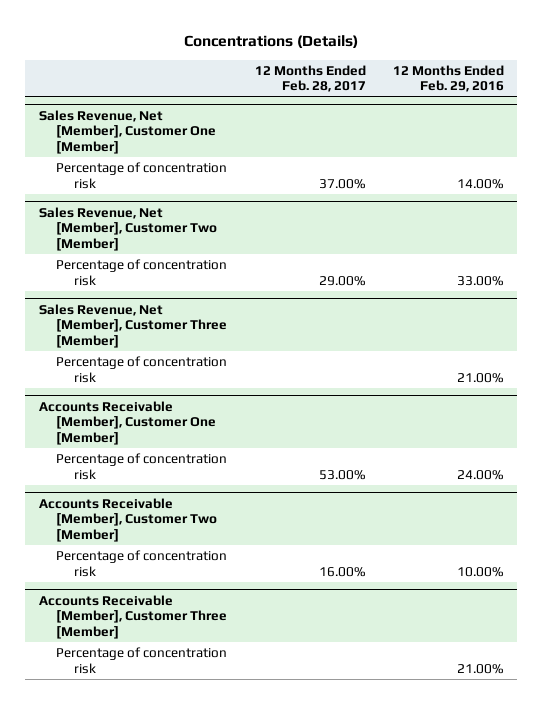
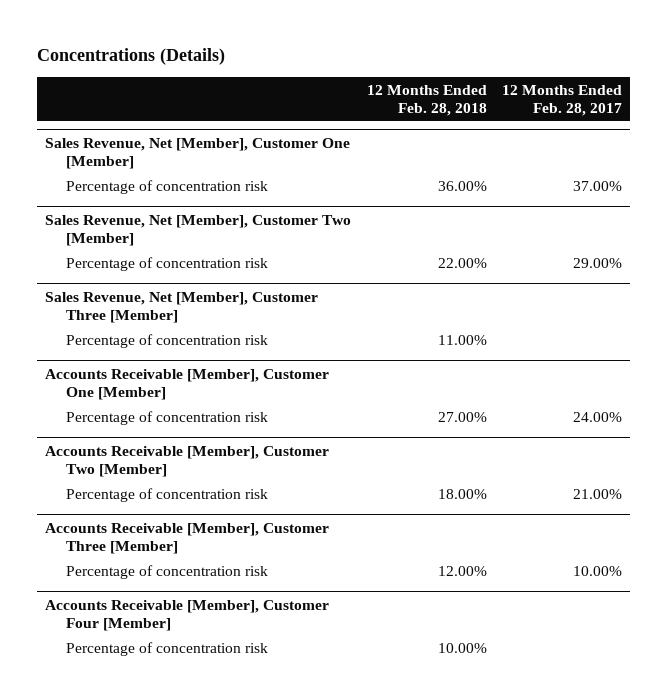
- | 12 Months Ended Feb. 28, 2017 | 12 Months Ended Feb. 29, 2016
+ | 12 Months Ended Feb. 28, 2018 | 12 Months Ended Feb. 28, 2017
@ Accounts Receivable [Member], Customer One [Member]
- Percentage of concentration risk | 53.00% | 24.00%
+ Percentage of concentration risk | 27.00% | 24.00%
@ Accounts Receivable [Member], Customer Two [Member]
- Percentage of concentration risk | 16.00% | 10.00%
+ Percentage of concentration risk | 18.00% | 21.00%
@ Accounts Receivable [Member], Customer Three [Member]
+ Percentage of concentration risk | 12.00% | 10.00%
+ Accounts Receivable [Member], Customer Four [Member]

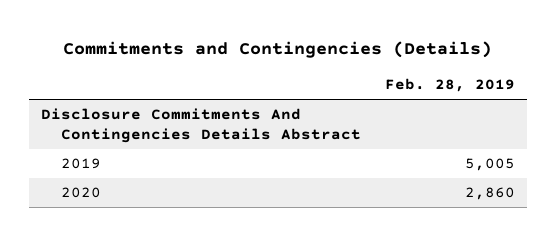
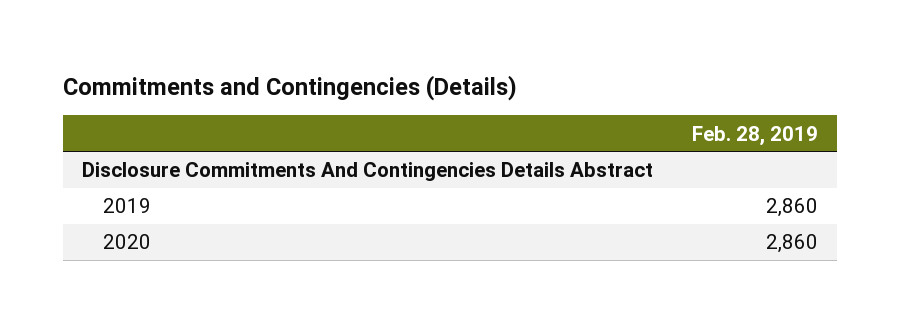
- 2019 | 5,005
+ 2019 | 2,860

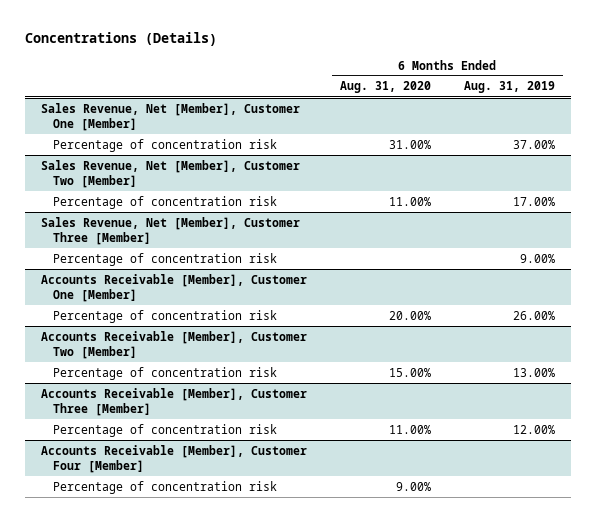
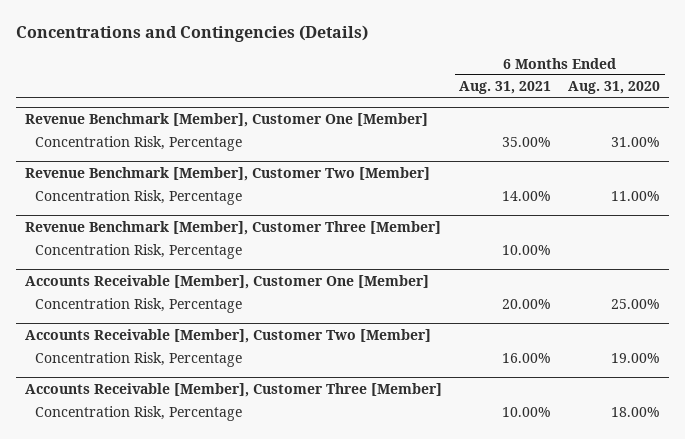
- Concentrations (Details)
+ Concentrations and Contingencies (Details)
- | 6 Months Ended Aug. 31, 2020 | 6 Months Ended Aug. 31, 2019
+ | 6 Months Ended Aug. 31, 2021 | 6 Months Ended Aug. 31, 2020
- Sales Revenue, Net [Member], Customer One [Member]
- Percentage of concentration risk | 31.00% | 37.00%
- Sales Revenue, Net [Member], Customer Two [Member]
- Percentage of concentration risk | 11.00% | 17.00%
- Sales Revenue, Net [Member], Customer Three [Member]
- Percentage of concentration risk | | 9.00%
+ Revenue Benchmark [Member], Customer One [Member]
+ Concentration Risk, Percentage | 35.00% | 31.00%
+ Revenue Benchmark [Member], Customer Two [Member]
+ Concentration Risk, Percentage | 14.00% | 11.00%
+ Revenue Benchmark [Member], Customer Three [Member]
+ Concentration Risk, Percentage | 10.00% |
@ Accounts Receivable [Member], Customer One [Member]
- Percentage of concentration risk | 20.00% | 26.00%
+ Concentration Risk, Percentage | 20.00% | 25.00%
@ Accounts Receivable [Member], Customer Two [Member]
- Percentage of concentration risk | 15.00% | 13.00%
+ Concentration Risk, Percentage | 16.00% | 19.00%
@ Accounts Receivable [Member], Customer Three [Member]
- Percentage of concentration risk | 11.00% | 12.00%
- Accounts Receivable [Member], Customer Four [Member]
- Percentage of concentration risk | 9.00% |
@ Accounts Receivable [Member], Customer Three [Member]
+ Concentration Risk, Percentage | 10.00% | 18.00%

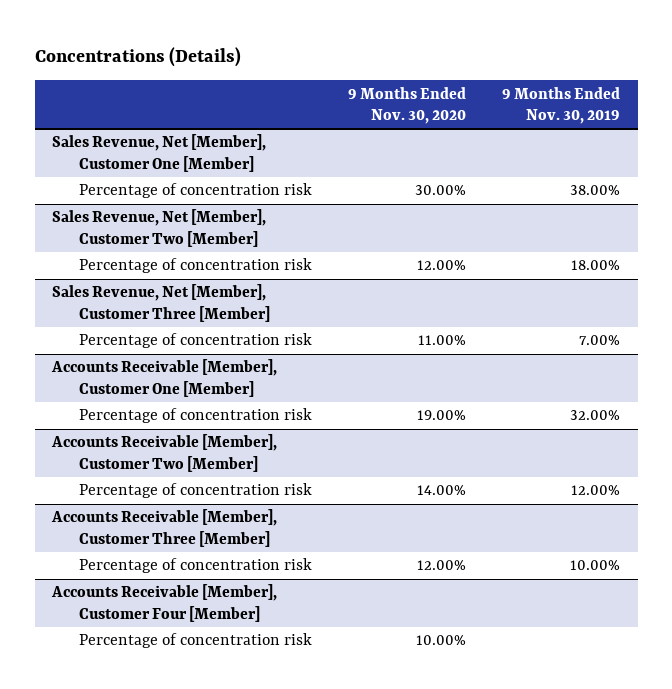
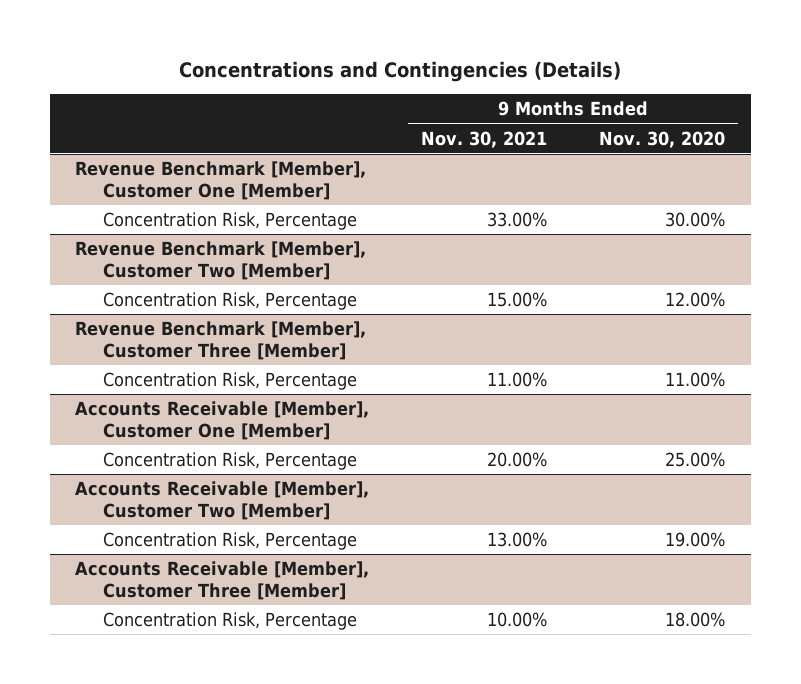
- Concentrations (Details)
+ Concentrations and Contingencies (Details)
- | 9 Months Ended Nov. 30, 2020 | 9 Months Ended Nov. 30, 2019
+ | 9 Months Ended Nov. 30, 2021 | 9 Months Ended Nov. 30, 2020
- Sales Revenue, Net [Member], Customer One [Member]
- Percentage of concentration risk | 30.00% | 38.00%
- Sales Revenue, Net [Member], Customer Two [Member]
- Percentage of concentration risk | 12.00% | 18.00%
- Sales Revenue, Net [Member], Customer Three [Member]
- Percentage of concentration risk | 11.00% | 7.00%
+ Revenue Benchmark [Member], Customer One [Member]
+ Concentration Risk, Percentage | 33.00% | 30.00%
+ Revenue Benchmark [Member], Customer Two [Member]
+ Concentration Risk, Percentage | 15.00% | 12.00%
+ Revenue Benchmark [Member], Customer Three [Member]
+ Concentration Risk, Percentage | 11.00% | 11.00%
@ Accounts Receivable [Member], Customer One [Member]
- Percentage of concentration risk | 19.00% | 32.00%
+ Concentration Risk, Percentage | 20.00% | 25.00%
@ Accounts Receivable [Member], Customer Two [Member]
- Percentage of concentration risk | 14.00% | 12.00%
+ Concentration Risk, Percentage | 13.00% | 19.00%
@ Accounts Receivable [Member], Customer Three [Member]
- Percentage of concentration risk | 12.00% | 10.00%
- Accounts Receivable [Member], Customer Four [Member]
- Percentage of concentration risk | 10.00% |
@ Accounts Receivable [Member], Customer Three [Member]
+ Concentration Risk, Percentage | 10.00% | 18.00%

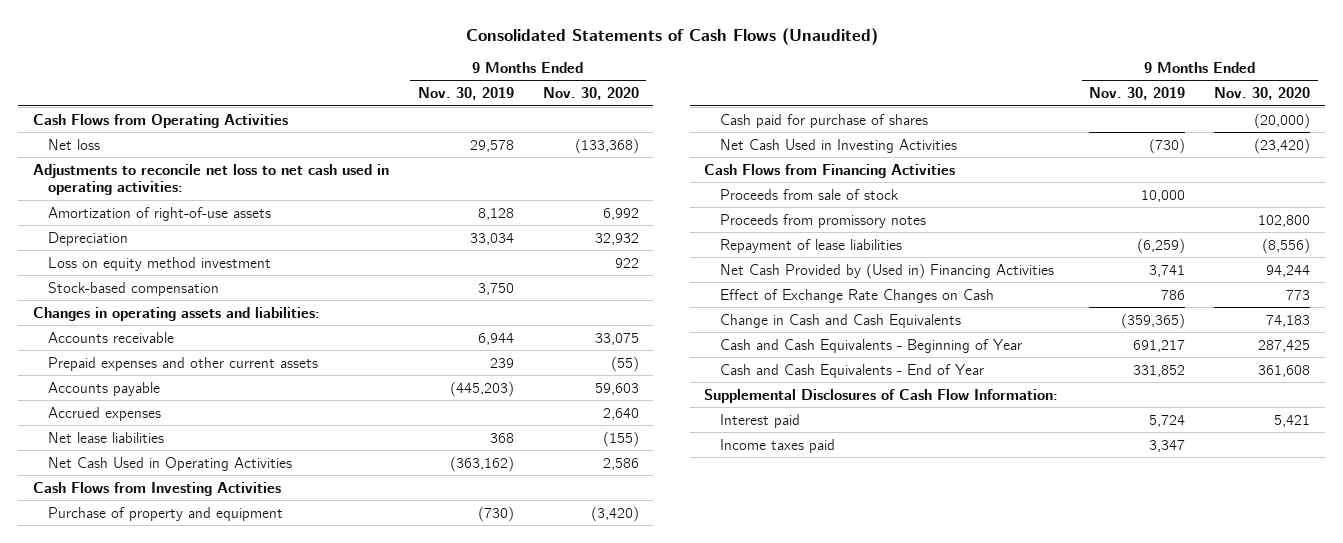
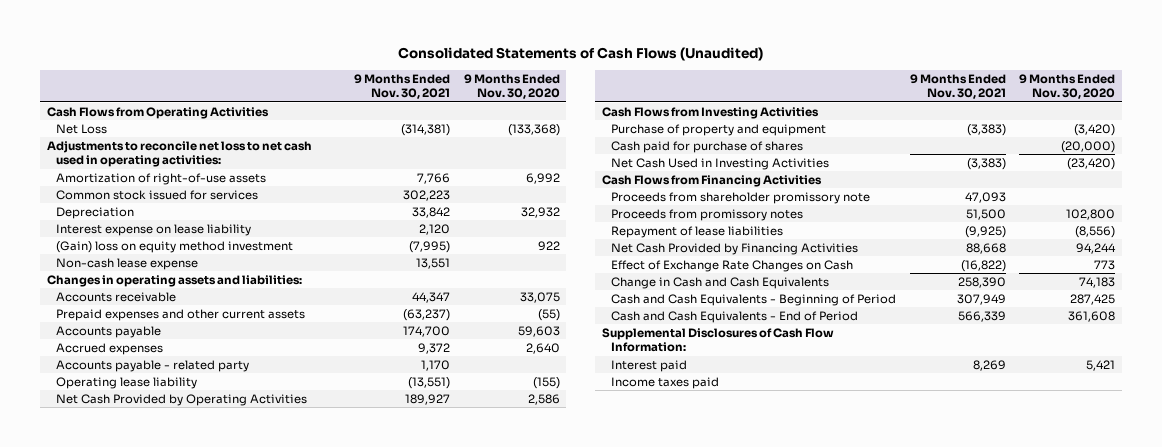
- | 9 Months Ended Nov. 30, 2019 | 9 Months Ended Nov. 30, 2020
+ | 9 Months Ended Nov. 30, 2021 | 9 Months Ended Nov. 30, 2020
- Net loss | 29,578 | (133,368)
+ Net Loss | (314,381) | (133,368)
+ Common stock issued for services | 302,223 |
- Loss on equity method investment | | 922
- Stock-based compensation | 3,750 |
+ Interest expense on lease liability | 2,120 |
+ (Gain) loss on equity method investment | (7,995) | 922
+ Non-cash lease expense | 13,551 |
- Net lease liabilities | 368 | (155)
- Net Cash Used in Operating Activities | (363,162) | 2,586
+ Accounts payable - related party | 1,170 |
+ Operating lease liability | (13,551) | (155)
+ Net Cash Provided by Operating Activities | 189,927 | 2,586
- Proceeds from sale of stock | 10,000 |
+ Proceeds from shareholder promissory note | 47,093 |
- Net Cash Provided by (Used in) Financing Activities | 3,741 | 94,244
+ Net Cash Provided by Financing Activities | 88,668 | 94,244
- Cash and Cash Equivalents - Beginning of Year | 691,217 | 287,425
- Cash and Cash Equivalents - End of Year | 331,852 | 361,608
+ Cash and Cash Equivalents - Beginning of Period | 307,949 | 287,425
+ Cash and Cash Equivalents - End of Period | 566,339 | 361,608

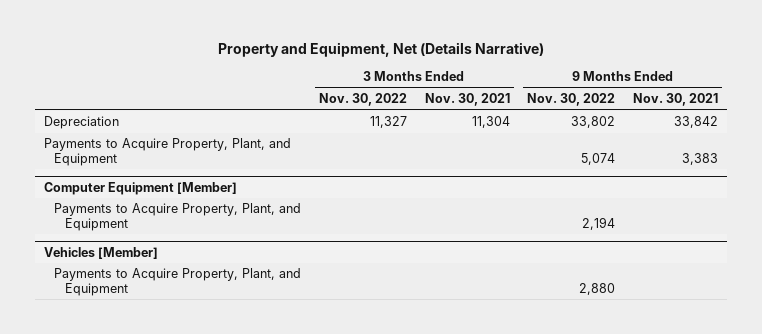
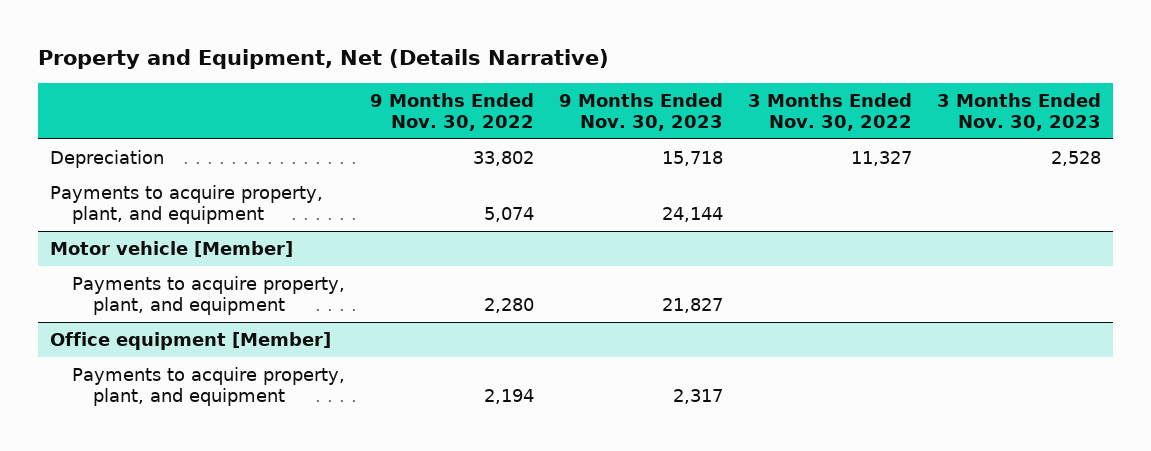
- | 3 Months Ended Nov. 30, 2022 | 3 Months Ended Nov. 30, 2021 | 9 Months Ended Nov. 30, 2022 | 9 Months Ended Nov. 30, 2021
+ | 9 Months Ended Nov. 30, 2022 | 9 Months Ended Nov. 30, 2023 | 3 Months Ended Nov. 30, 2022 | 3 Months Ended Nov. 30, 2023
- Payments to Acquire Property, Plant, and Equipment | | | 5,074 | 3,383
- Computer Equipment [Member]
- Payments to Acquire Property, Plant, and Equipment | | | 2,194 |
- Vehicles [Member]
- Payments to Acquire Property, Plant, and Equipment | | | 2,880 |
+ Payments to acquire property, plant, and equipment | 5,074 | 24,144 | |
+ Motor vehicle [Member]
+ Payments to acquire property, plant, and equipment | 2,280 | 21,827 | |
+ Office equipment [Member]
+ Payments to acquire property, plant, and equipment | 2,194 | 2,317 | |

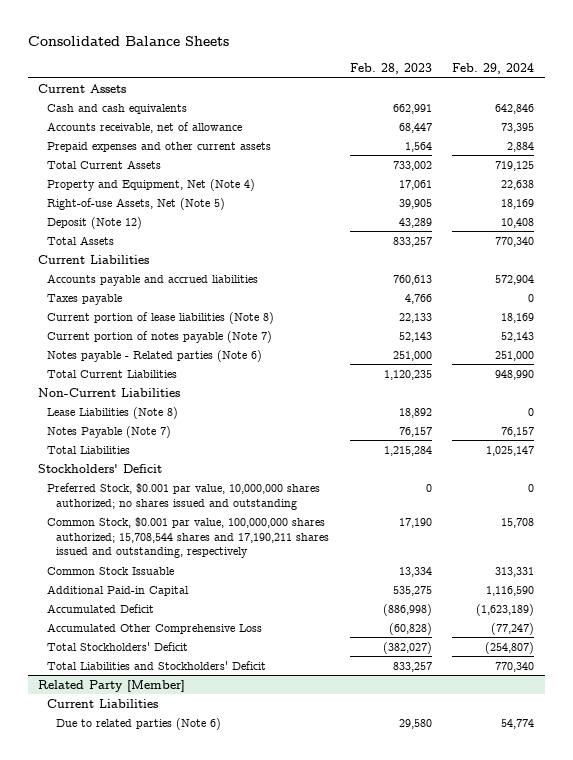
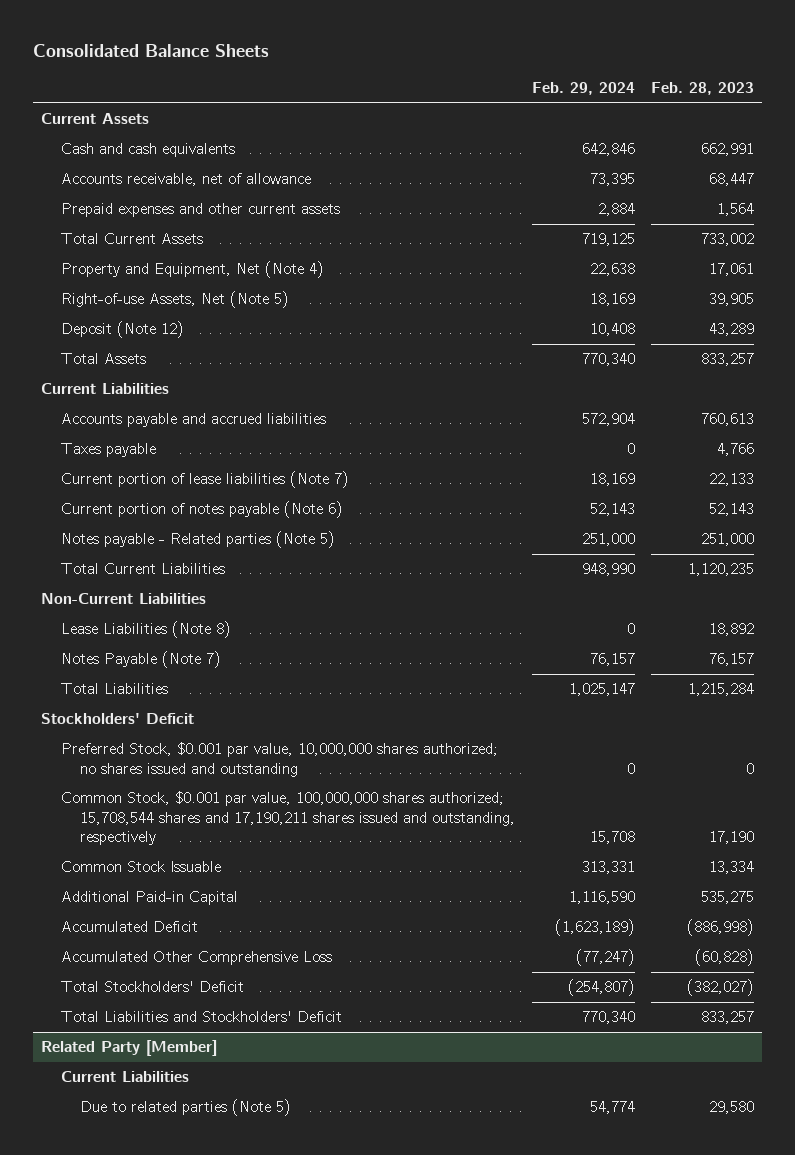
- | Feb. 28, 2023 | Feb. 29, 2024
+ | Feb. 29, 2024 | Feb. 28, 2023
- Current portion of lease liabilities (Note 8) | 22,133 | 18,169
- Current portion of notes payable (Note 7) | 52,143 | 52,143
- Notes payable - Related parties (Note 6) | 251,000 | 251,000
+ Current portion of lease liabilities (Note 7) | 18,169 | 22,133
+ Current portion of notes payable (Note 6) | 52,143 | 52,143
+ Notes payable - Related parties (Note 5) | 251,000 | 251,000
@ Related Party [Member]
- Due to related parties (Note 6) | 29,580 | 54,774
+ Due to related parties (Note 5) | 54,774 | 29,580

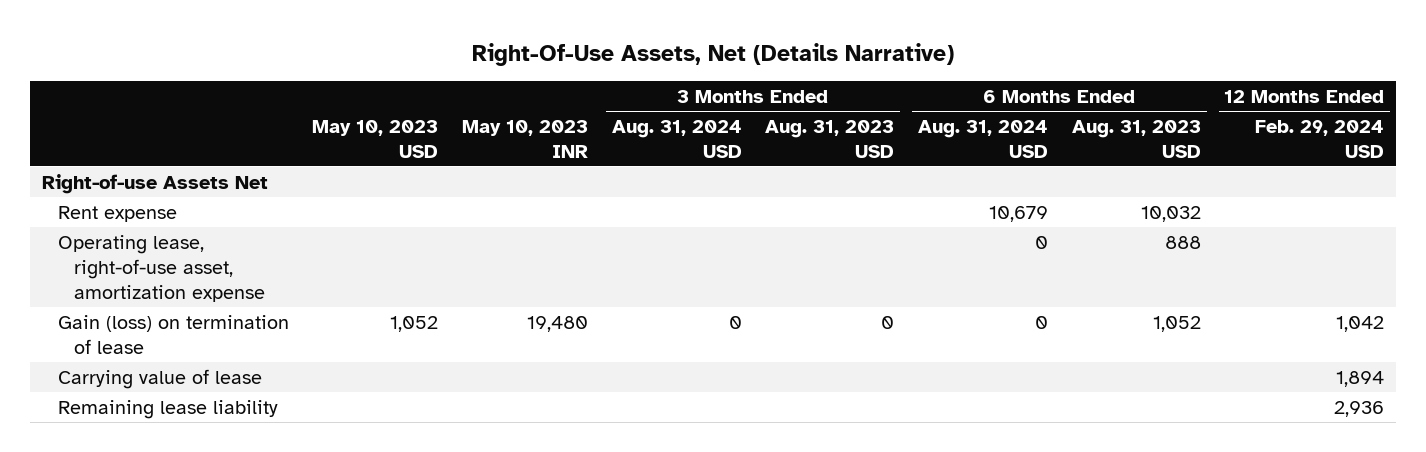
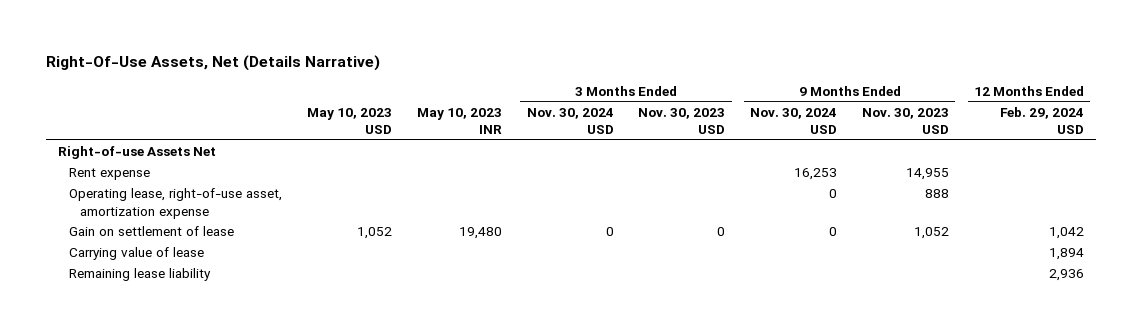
- | May 10, 2023 USD | May 10, 2023 INR | 3 Months Ended Aug. 31, 2024 USD | 3 Months Ended Aug. 31, 2023 USD | 6 Months Ended Aug. 31, 2024 USD | 6 Months Ended Aug. 31, 2023 USD | 12 Months Ended Feb. 29, 2024 USD
+ | May 10, 2023 USD | May 10, 2023 INR | 3 Months Ended Nov. 30, 2024 USD | 3 Months Ended Nov. 30, 2023 USD | 9 Months Ended Nov. 30, 2024 USD | 9 Months Ended Nov. 30, 2023 USD | 12 Months Ended Feb. 29, 2024 USD
- Gain (loss) on termination of lease | 1,052 | 19,480 | 0 | 0 | 0 | 1,052 | 1,042
+ Gain on settlement of lease | 1,052 | 19,480 | 0 | 0 | 0 | 1,052 | 1,042

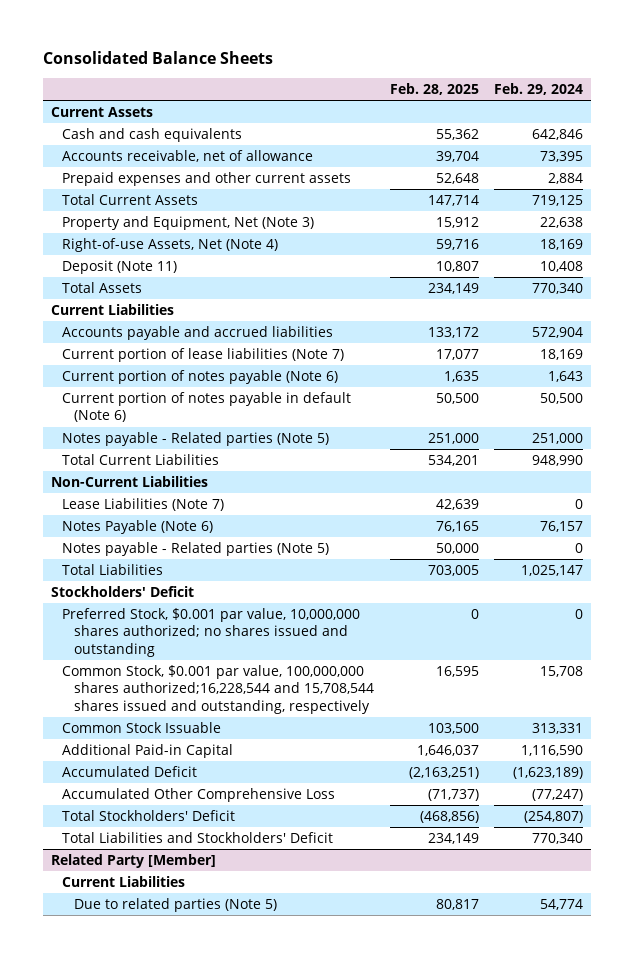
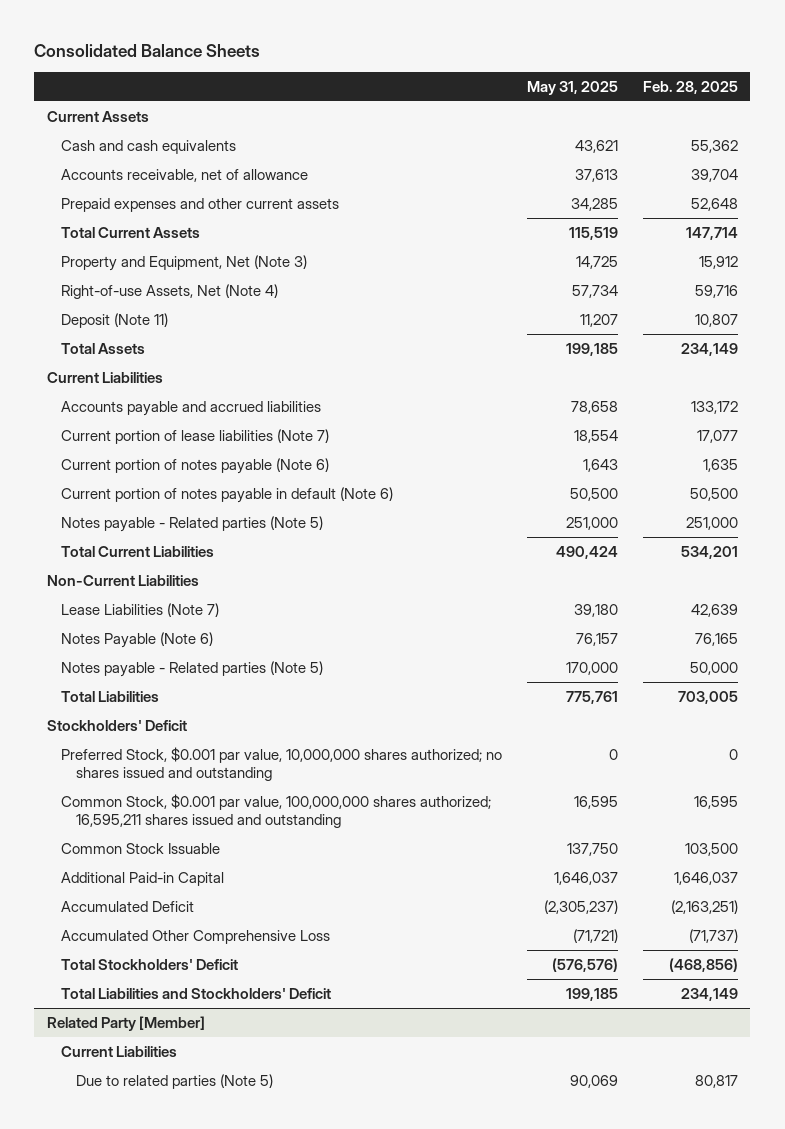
- | Feb. 28, 2025 | Feb. 29, 2024
+ | May 31, 2025 | Feb. 28, 2025
- Common Stock, $0.001 par value, 100,000,000 shares authorized;16,228,544 and 15,708,544 shares issued and outstanding, respectively | 16,595 | 15,708
+ Common Stock, $0.001 par value, 100,000,000 shares authorized; 16,595,211 shares issued and outstanding | 16,595 | 16,595

